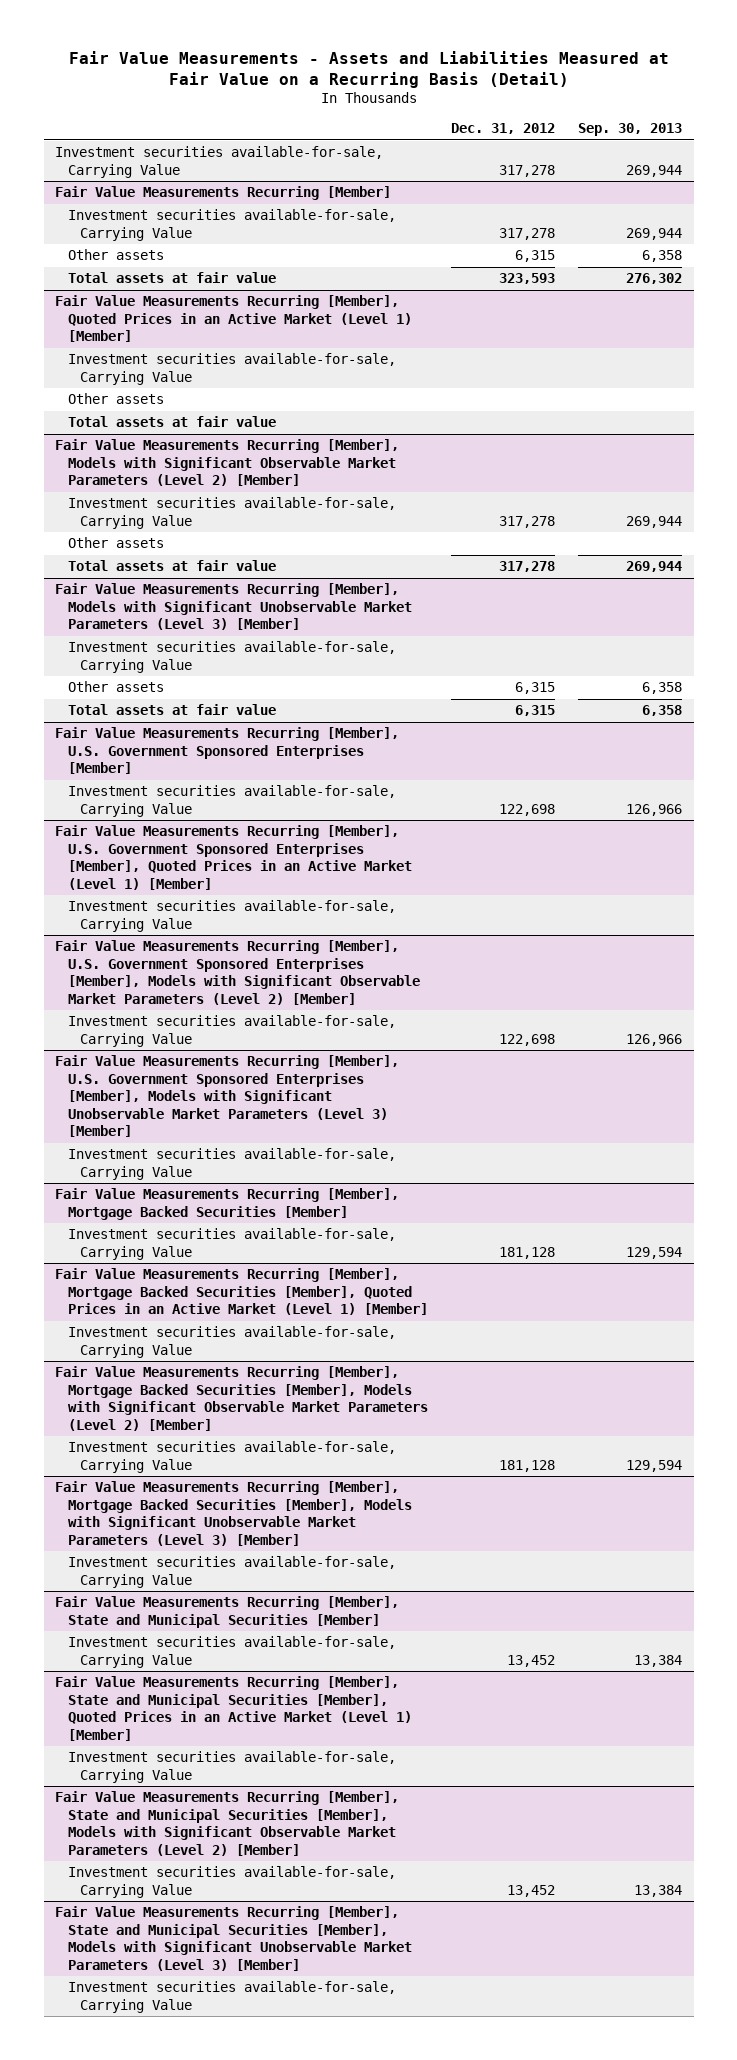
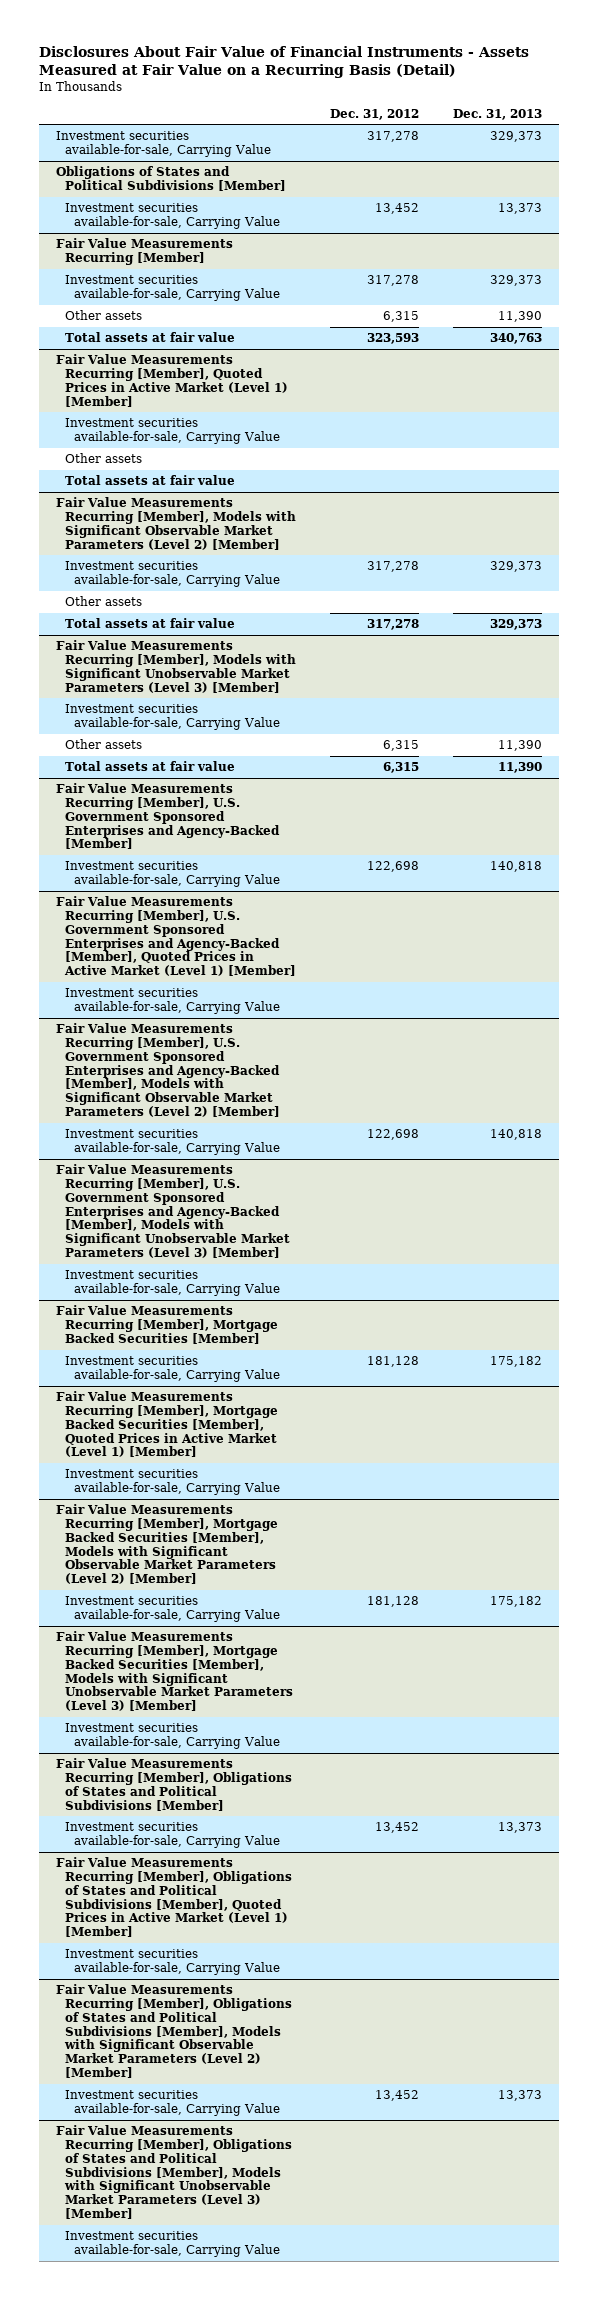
- Fair Value Measurements - Assets and Liabilities Measured at Fair Value on a Recurring Basis (Detail)
+ Disclosures About Fair Value of Financial Instruments - Assets Measured at Fair Value on a Recurring Basis (Detail)
- | Dec. 31, 2012 | Sep. 30, 2013
+ | Dec. 31, 2012 | Dec. 31, 2013
+ Obligations of States and Political Subdivisions [Member]
+ Investment securities available-for-sale, Carrying Value | 13,452 | 13,373
- Fair Value Measurements Recurring [Member], Quoted Prices in an Active Market (Level 1) [Member]
+ Fair Value Measurements Recurring [Member], Quoted Prices in Active Market (Level 1) [Member]
- Fair Value Measurements Recurring [Member], U.S. Government Sponsored Enterprises [Member]
+ Fair Value Measurements Recurring [Member], U.S. Government Sponsored Enterprises and Agency-Backed [Member]
- Fair Value Measurements Recurring [Member], U.S. Government Sponsored Enterprises [Member], Quoted Prices in an Active Market (Level 1) [Member]
+ Fair Value Measurements Recurring [Member], U.S. Government Sponsored Enterprises and Agency-Backed [Member], Quoted Prices in Active Market (Level 1) [Member]
- Fair Value Measurements Recurring [Member], U.S. Government Sponsored Enterprises [Member], Models with Significant Observable Market Parameters (Level 2) [Member]
+ Fair Value Measurements Recurring [Member], U.S. Government Sponsored Enterprises and Agency-Backed [Member], Models with Significant Observable Market Parameters (Level 2) [Member]
- Fair Value Measurements Recurring [Member], U.S. Government Sponsored Enterprises [Member], Models with Significant Unobservable Market Parameters (Level 3) [Member]
+ Fair Value Measurements Recurring [Member], U.S. Government Sponsored Enterprises and Agency-Backed [Member], Models with Significant Unobservable Market Parameters (Level 3) [Member]
- Fair Value Measurements Recurring [Member], Mortgage Backed Securities [Member], Quoted Prices in an Active Market (Level 1) [Member]
+ Fair Value Measurements Recurring [Member], Mortgage Backed Securities [Member], Quoted Prices in Active Market (Level 1) [Member]
- Fair Value Measurements Recurring [Member], State and Municipal Securities [Member]
+ Fair Value Measurements Recurring [Member], Obligations of States and Political Subdivisions [Member]
- Fair Value Measurements Recurring [Member], State and Municipal Securities [Member], Quoted Prices in an Active Market (Level 1) [Member]
+ Fair Value Measurements Recurring [Member], Obligations of States and Political Subdivisions [Member], Quoted Prices in Active Market (Level 1) [Member]
- Fair Value Measurements Recurring [Member], State and Municipal Securities [Member], Models with Significant Observable Market Parameters (Level 2) [Member]
+ Fair Value Measurements Recurring [Member], Obligations of States and Political Subdivisions [Member], Models with Significant Observable Market Parameters (Level 2) [Member]
- Fair Value Measurements Recurring [Member], State and Municipal Securities [Member], Models with Significant Unobservable Market Parameters (Level 3) [Member]
+ Fair Value Measurements Recurring [Member], Obligations of States and Political Subdivisions [Member], Models with Significant Unobservable Market Parameters (Level 3) [Member]

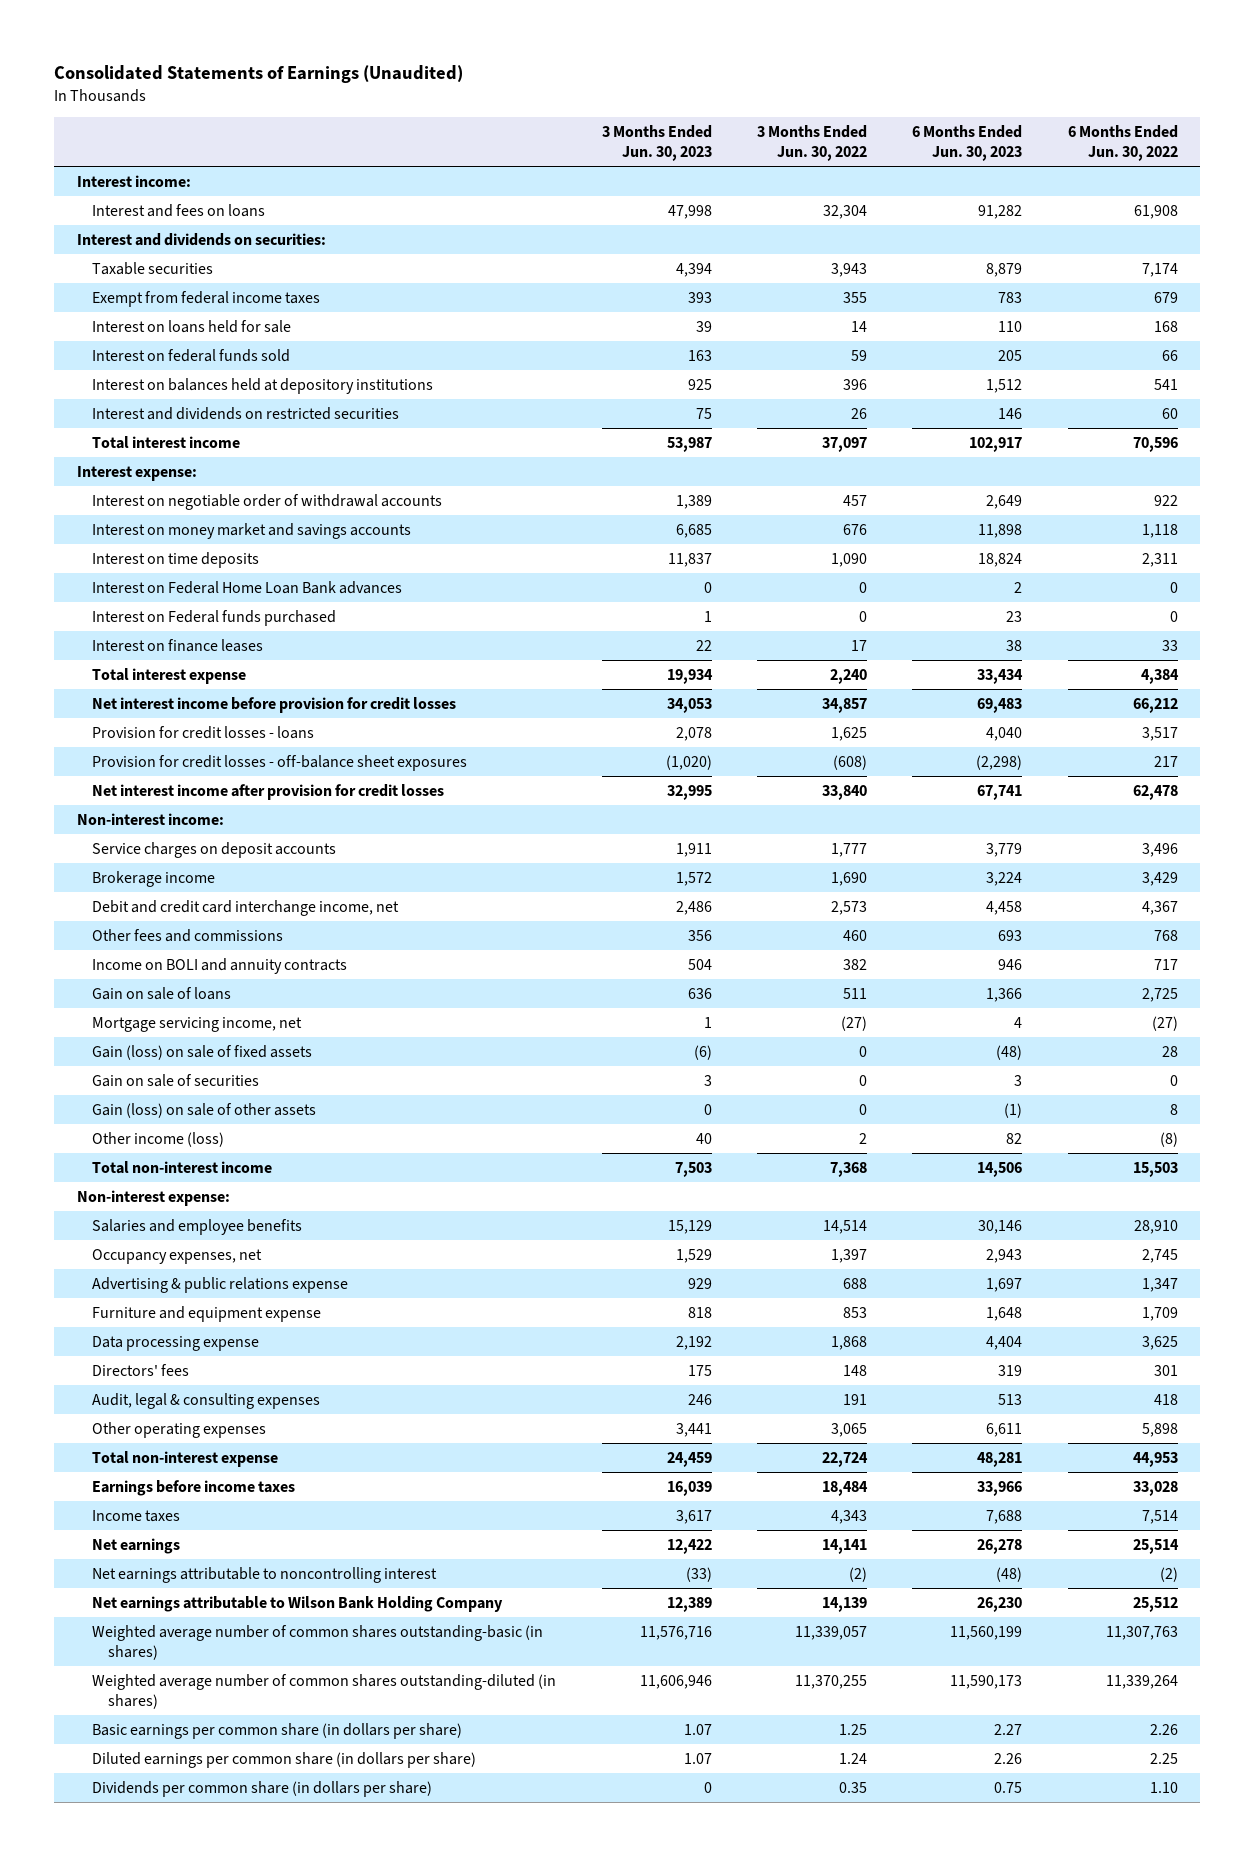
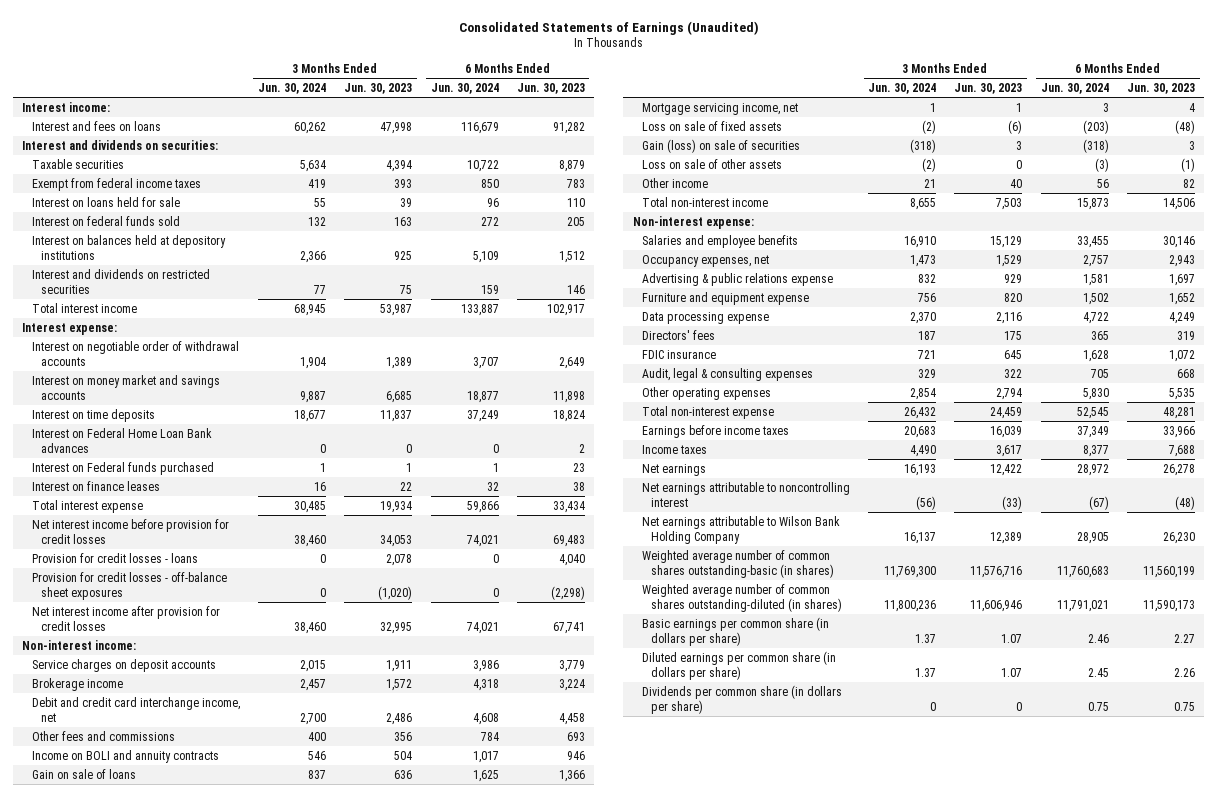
- | 3 Months Ended Jun. 30, 2023 | 3 Months Ended Jun. 30, 2022 | 6 Months Ended Jun. 30, 2023 | 6 Months Ended Jun. 30, 2022
+ | 3 Months Ended Jun. 30, 2024 | 3 Months Ended Jun. 30, 2023 | 6 Months Ended Jun. 30, 2024 | 6 Months Ended Jun. 30, 2023
- Gain (loss) on sale of fixed assets | (6) | 0 | (48) | 28
- Gain on sale of securities | 3 | 0 | 3 | 0
- Gain (loss) on sale of other assets | 0 | 0 | (1) | 8
- Other income (loss) | 40 | 2 | 82 | (8)
+ Loss on sale of fixed assets | (2) | (6) | (203) | (48)
+ Gain (loss) on sale of securities | (318) | 3 | (318) | 3
+ Loss on sale of other assets | (2) | 0 | (3) | (1)
+ Other income | 21 | 40 | 56 | 82
- Furniture and equipment expense | 818 | 853 | 1,648 | 1,709
- Data processing expense | 2,192 | 1,868 | 4,404 | 3,625
+ Furniture and equipment expense | 756 | 820 | 1,502 | 1,652
+ Data processing expense | 2,370 | 2,116 | 4,722 | 4,249
- Audit, legal & consulting expenses | 246 | 191 | 513 | 418
- Other operating expenses | 3,441 | 3,065 | 6,611 | 5,898
+ FDIC insurance | 721 | 645 | 1,628 | 1,072
+ Audit, legal & consulting expenses | 329 | 322 | 705 | 668
+ Other operating expenses | 2,854 | 2,794 | 5,830 | 5,535

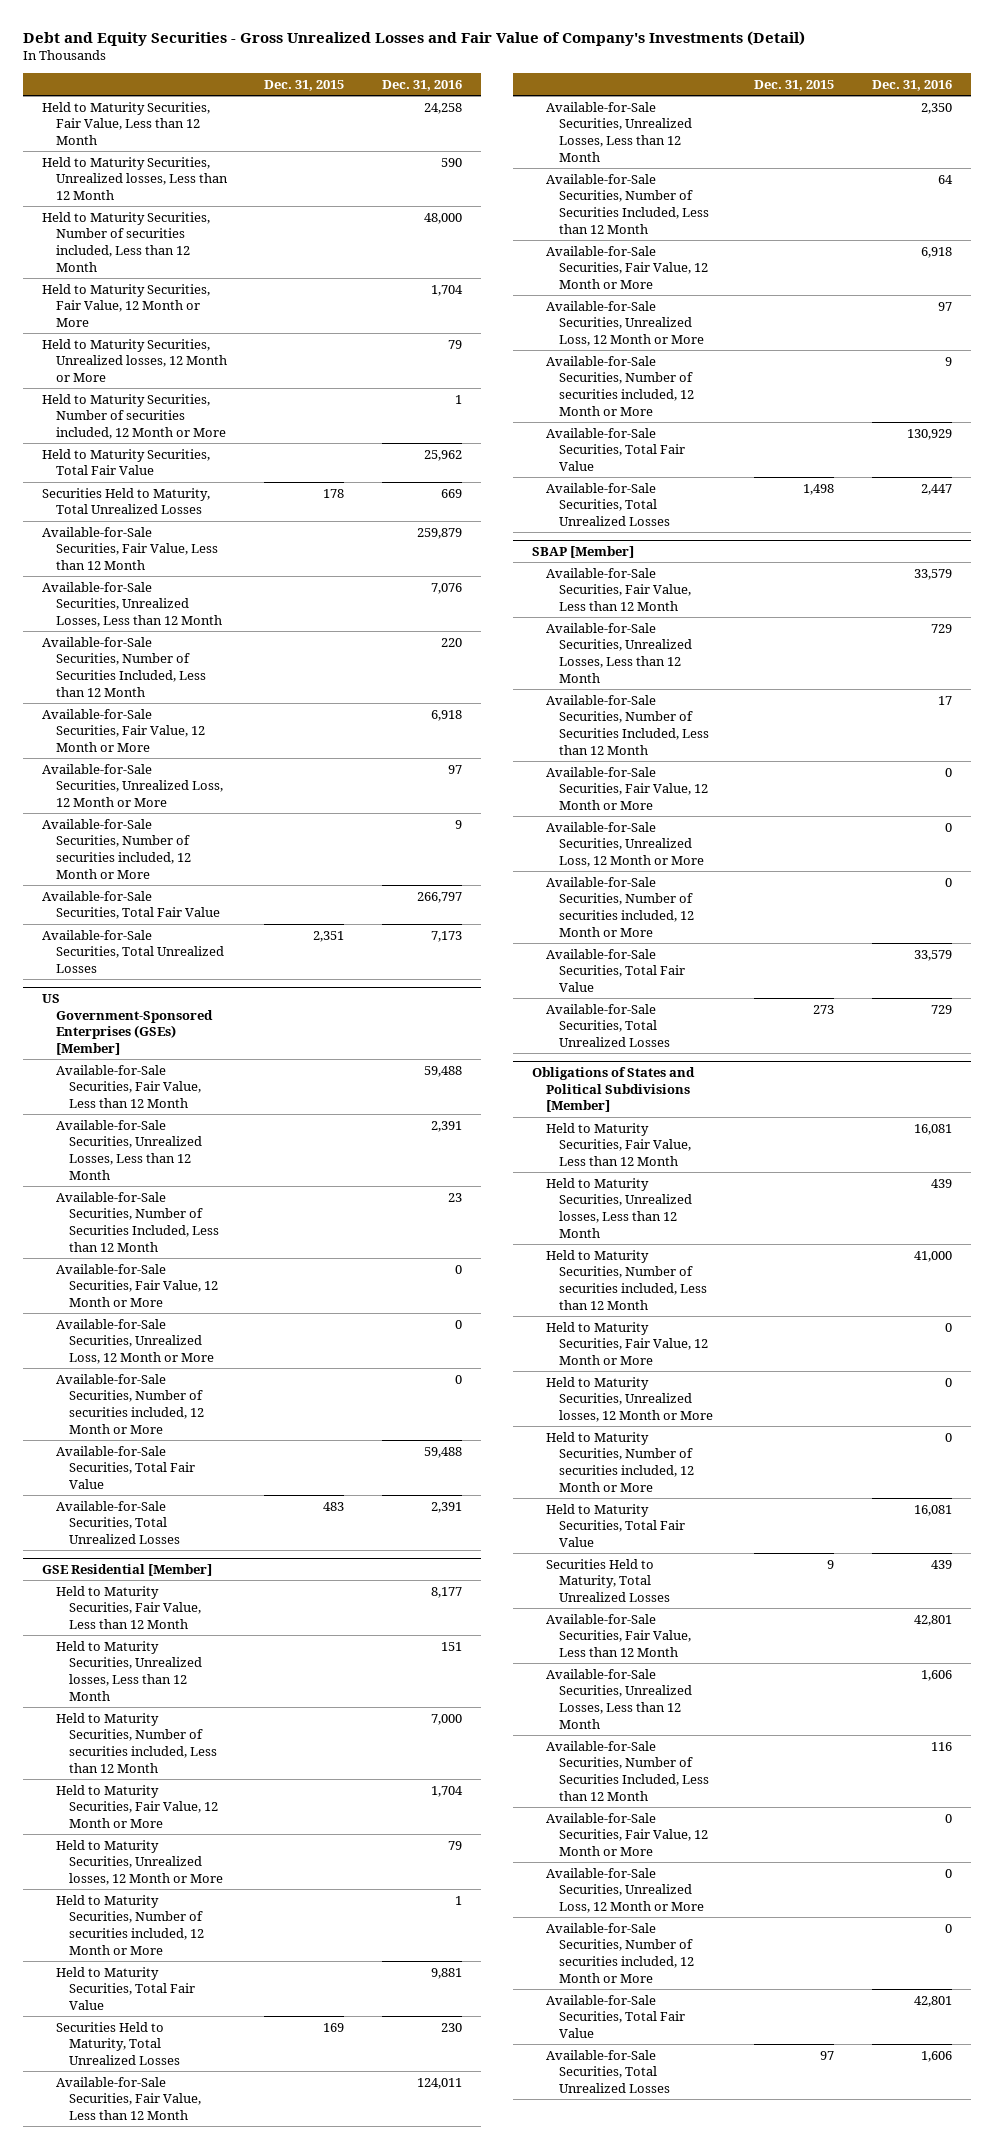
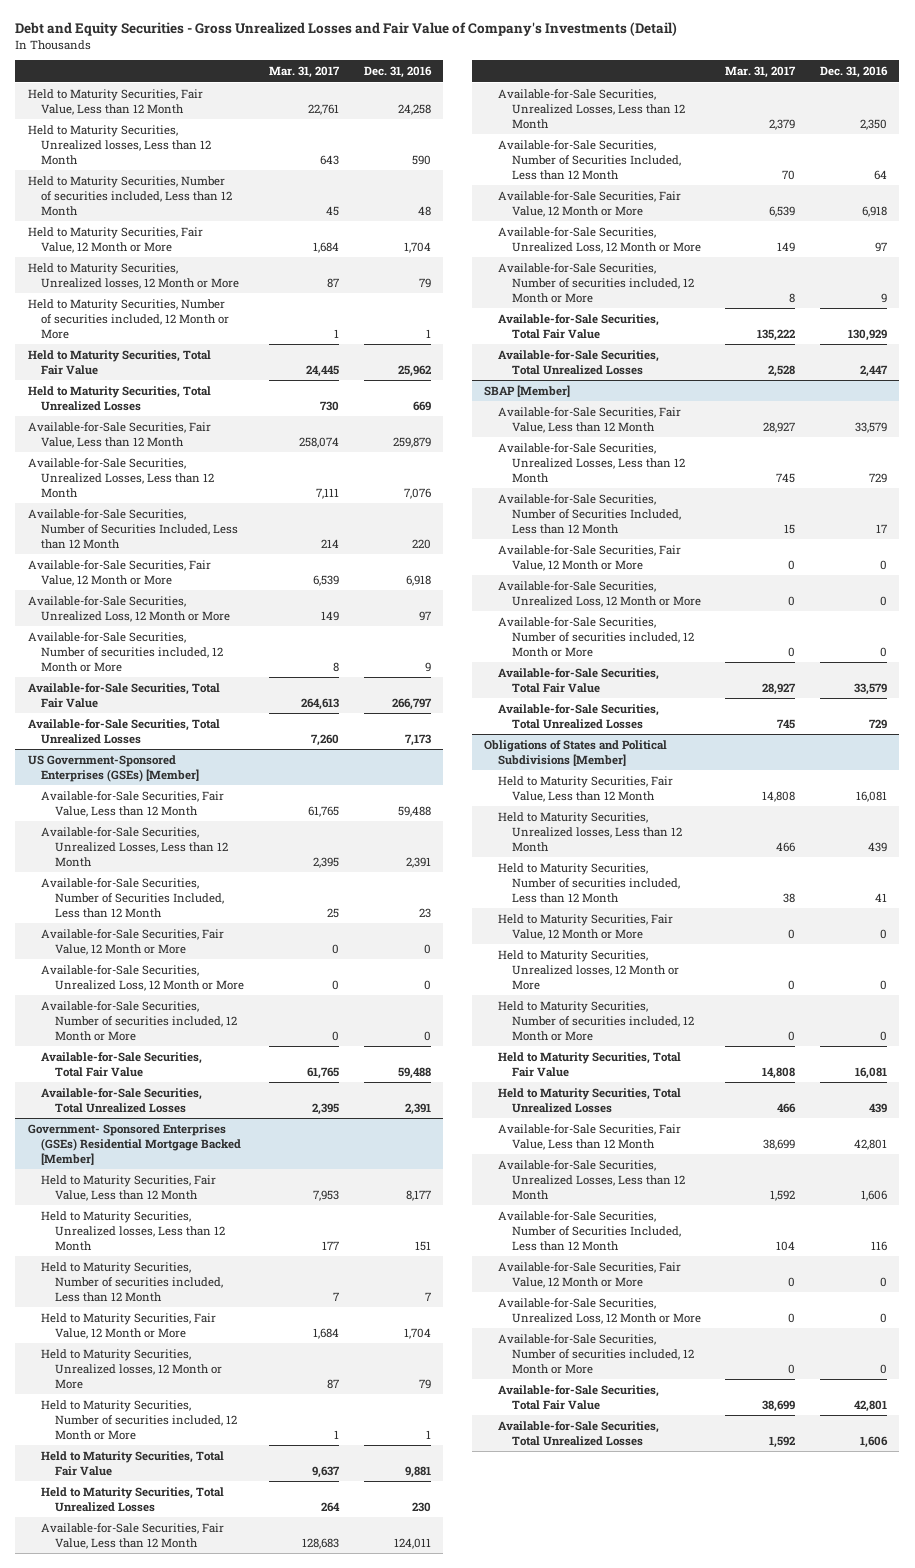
- | Dec. 31, 2015 | Dec. 31, 2016
+ | Mar. 31, 2017 | Dec. 31, 2016
- Held to Maturity Securities, Number of securities included, Less than 12 Month | | 48,000
+ Held to Maturity Securities, Number of securities included, Less than 12 Month | 45 | 48
- Securities Held to Maturity, Total Unrealized Losses | 178 | 669
+ Held to Maturity Securities, Total Unrealized Losses | 730 | 669
- GSE Residential [Member]
+ Government- Sponsored Enterprises (GSEs) Residential Mortgage Backed [Member]
- Held to Maturity Securities, Number of securities included, Less than 12 Month | | 7,000
+ Held to Maturity Securities, Number of securities included, Less than 12 Month | 7 | 7
- Securities Held to Maturity, Total Unrealized Losses | 169 | 230
+ Held to Maturity Securities, Total Unrealized Losses | 264 | 230
@ Obligations of States and Political Subdivisions [Member]
- Held to Maturity Securities, Number of securities included, Less than 12 Month | | 41,000
+ Held to Maturity Securities, Number of securities included, Less than 12 Month | 38 | 41
- Securities Held to Maturity, Total Unrealized Losses | 9 | 439
+ Held to Maturity Securities, Total Unrealized Losses | 466 | 439

